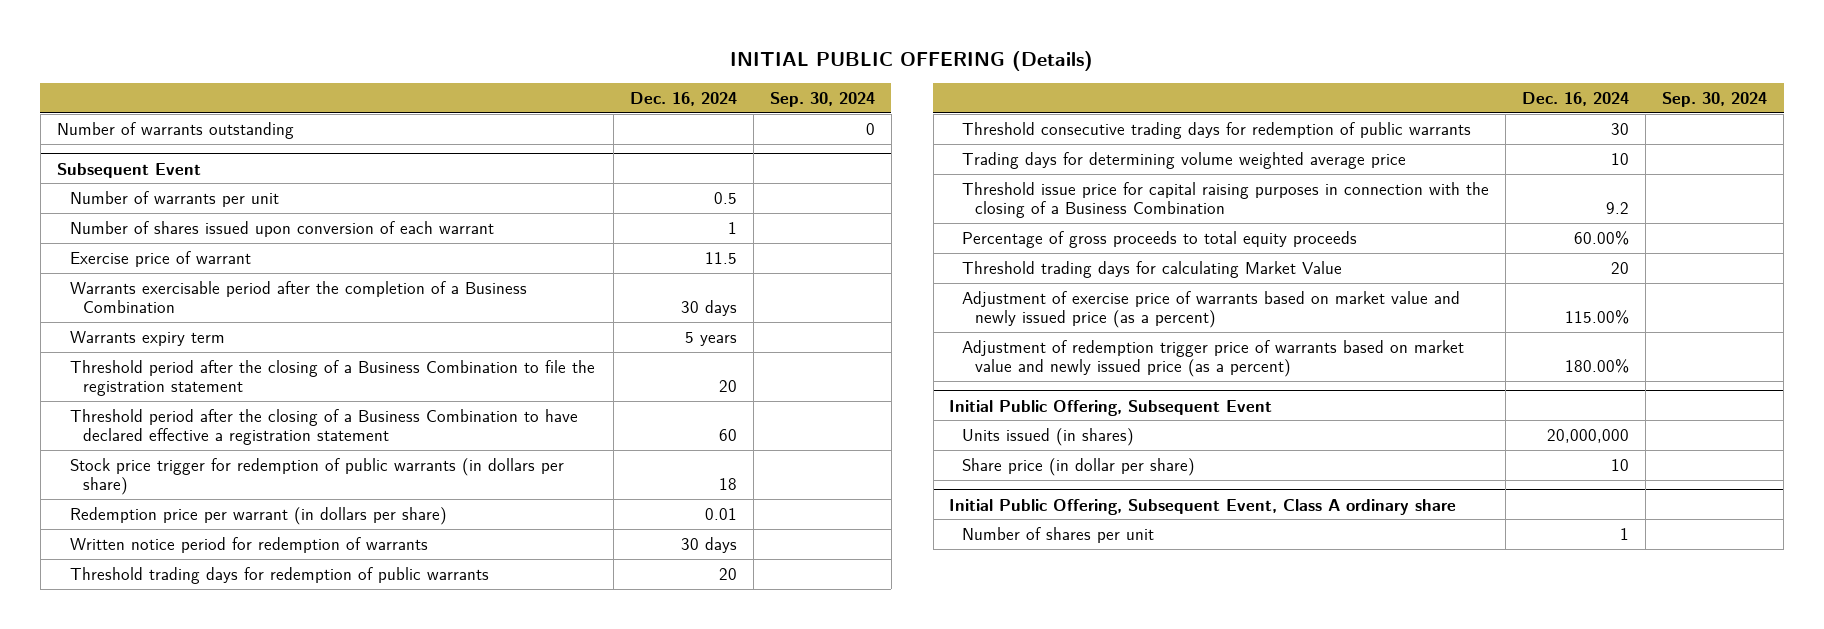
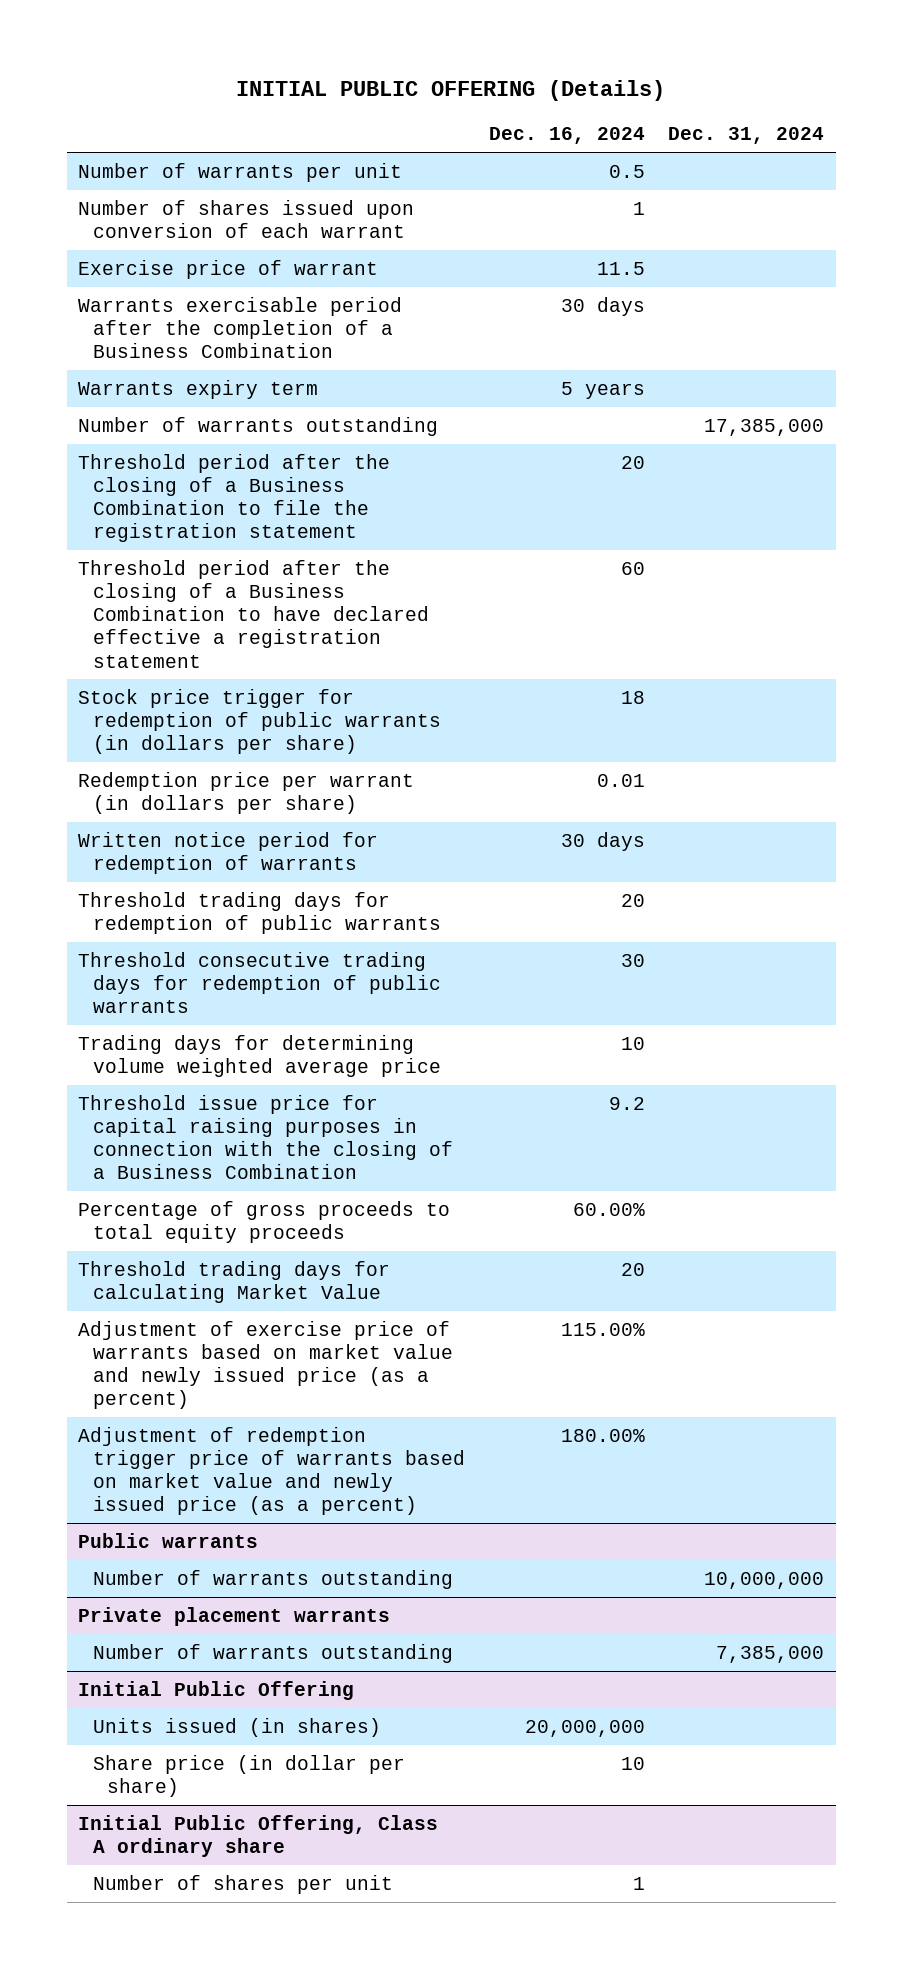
- | Dec. 16, 2024 | Sep. 30, 2024
+ | Dec. 16, 2024 | Dec. 31, 2024
- Subsequent Event
moved down: Number of warrants outstanding | | 17,385,000
- Initial Public Offering, Subsequent Event
+ Public warrants
+ Number of warrants outstanding | | 10,000,000
+ Private placement warrants
+ Number of warrants outstanding | | 7,385,000
+ Initial Public Offering
- Initial Public Offering, Subsequent Event, Class A ordinary share
+ Initial Public Offering, Class A ordinary share

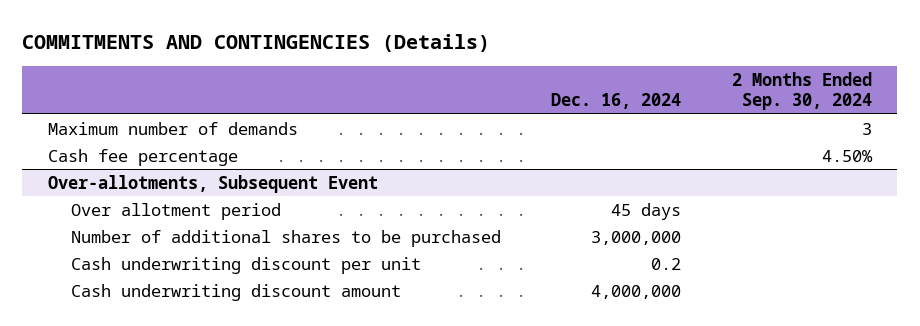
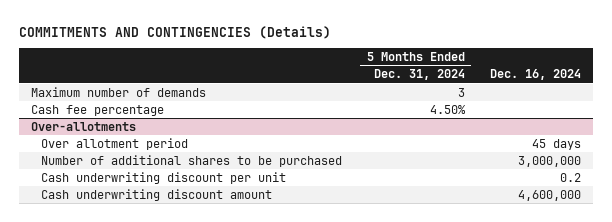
- | Dec. 16, 2024 | 2 Months Ended Sep. 30, 2024
+ | 5 Months Ended Dec. 31, 2024 | Dec. 16, 2024
- Over-allotments, Subsequent Event
+ Over-allotments
- Cash underwriting discount amount | 4,000,000 |
+ Cash underwriting discount amount | | 4,600,000

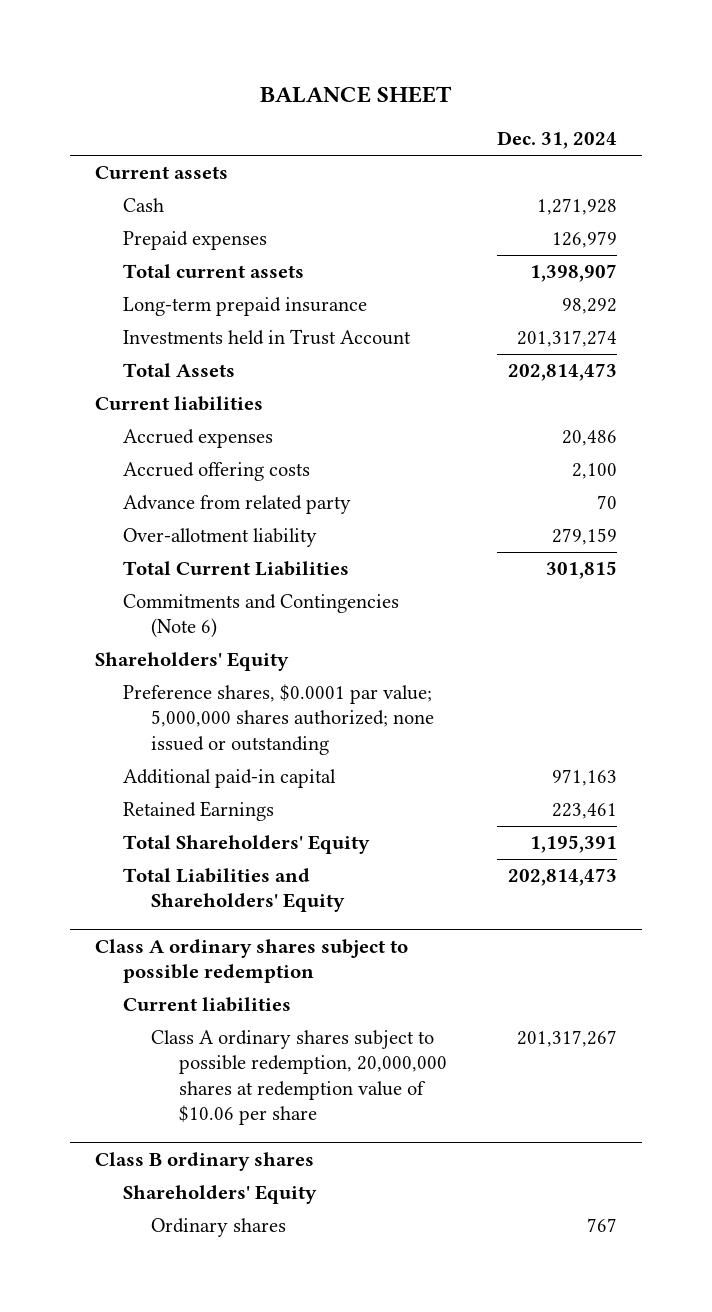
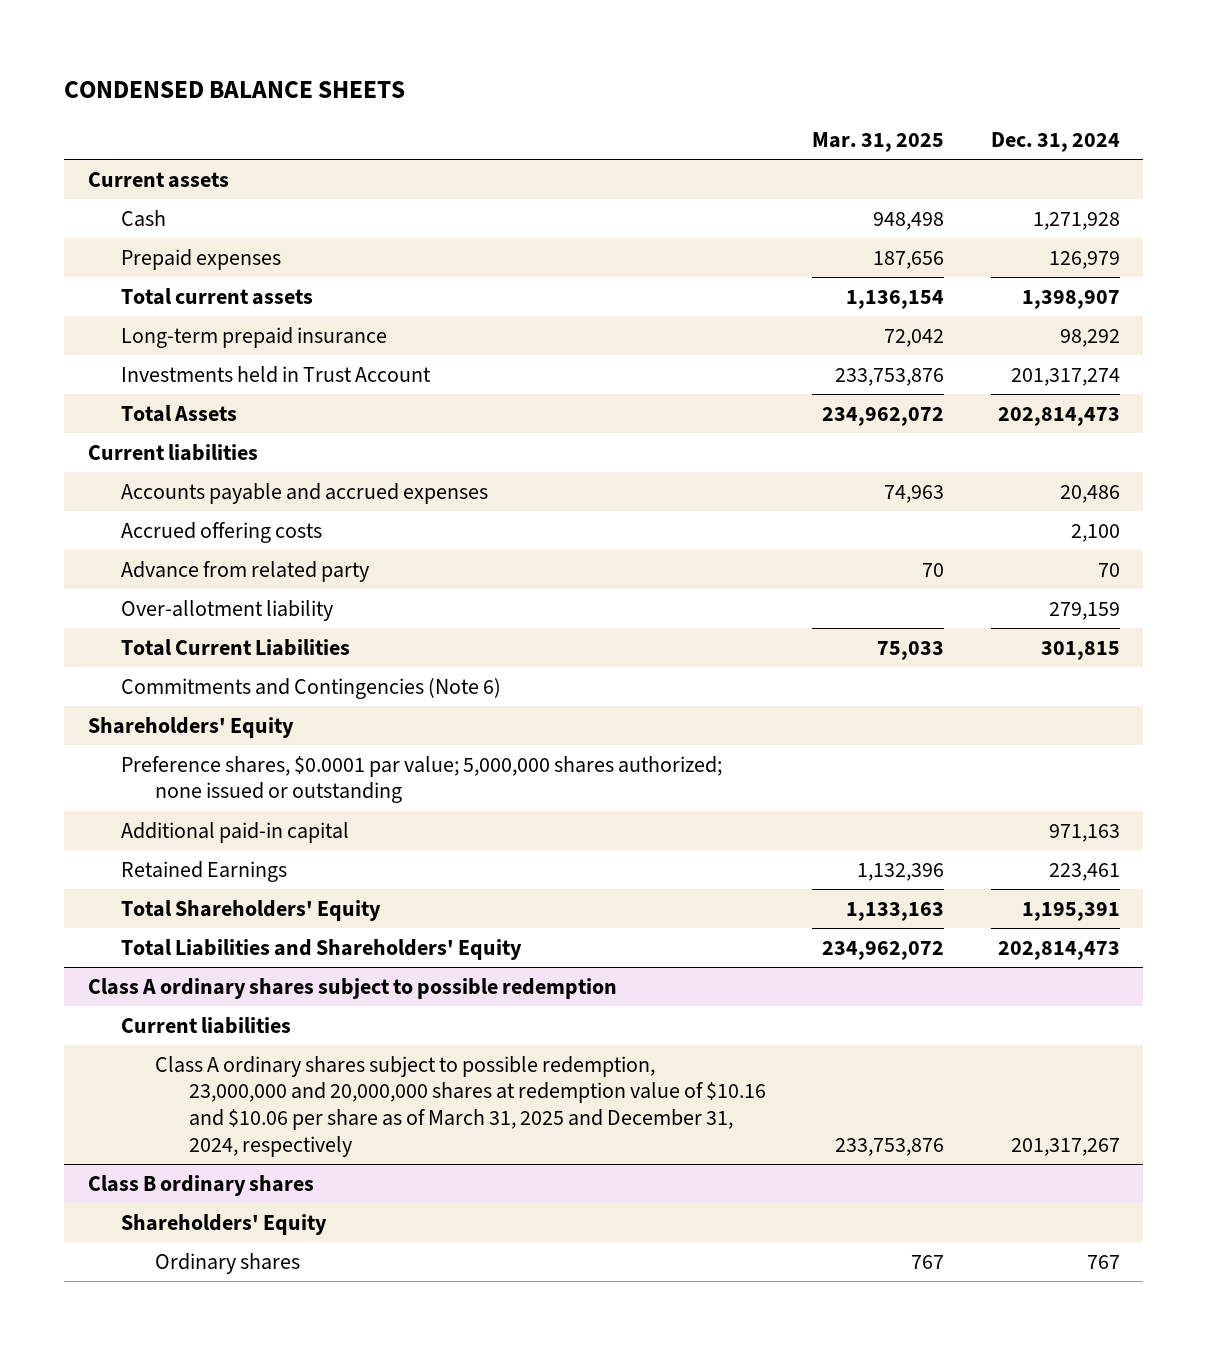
- BALANCE SHEET
+ CONDENSED BALANCE SHEETS
- | Dec. 31, 2024
+ | Mar. 31, 2025 | Dec. 31, 2024
- Accrued expenses | 20,486
+ Accounts payable and accrued expenses | 74,963 | 20,486
@ Class A ordinary shares subject to possible redemption
- Class A ordinary shares subject to possible redemption, 20,000,000 shares at redemption value of $10.06 per share | 201,317,267
+ Class A ordinary shares subject to possible redemption, 23,000,000 and 20,000,000 shares at redemption value of $10.16 and $10.06 per share as of March 31, 2025 and December 31, 2024, respectively | 233,753,876 | 201,317,267

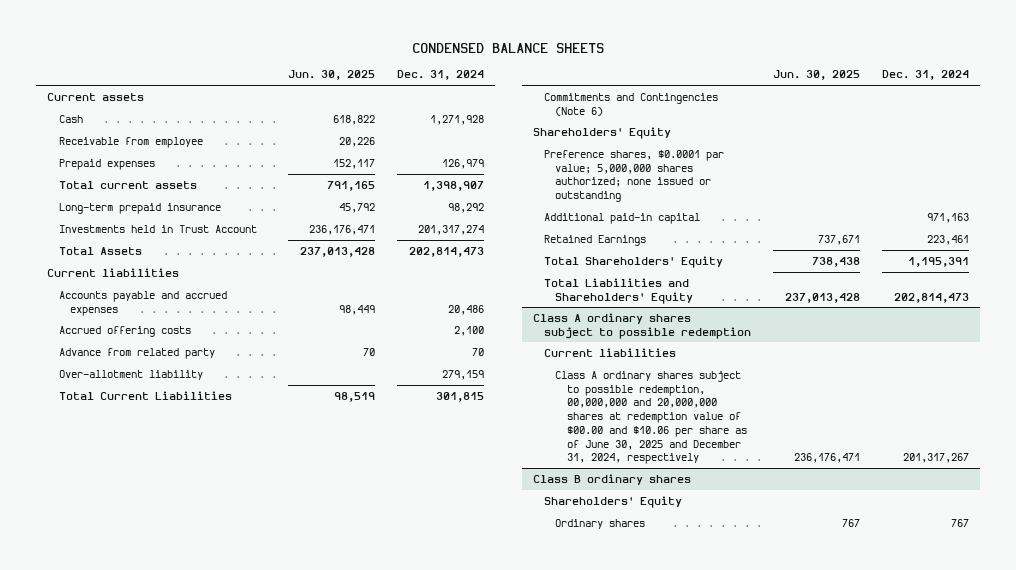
- | Mar. 31, 2025 | Dec. 31, 2024
+ | Jun. 30, 2025 | Dec. 31, 2024
+ Receivable from employee | 20,226 |
@ Class A ordinary shares subject to possible redemption
- Class A ordinary shares subject to possible redemption, 23,000,000 and 20,000,000 shares at redemption value of $10.16 and $10.06 per share as of March 31, 2025 and December 31, 2024, respectively | 233,753,876 | 201,317,267
+ Class A ordinary shares subject to possible redemption, 00,000,000 and 20,000,000 shares at redemption value of $00.00 and $10.06 per share as of June 30, 2025 and December 31, 2024, respectively | 236,176,471 | 201,317,267

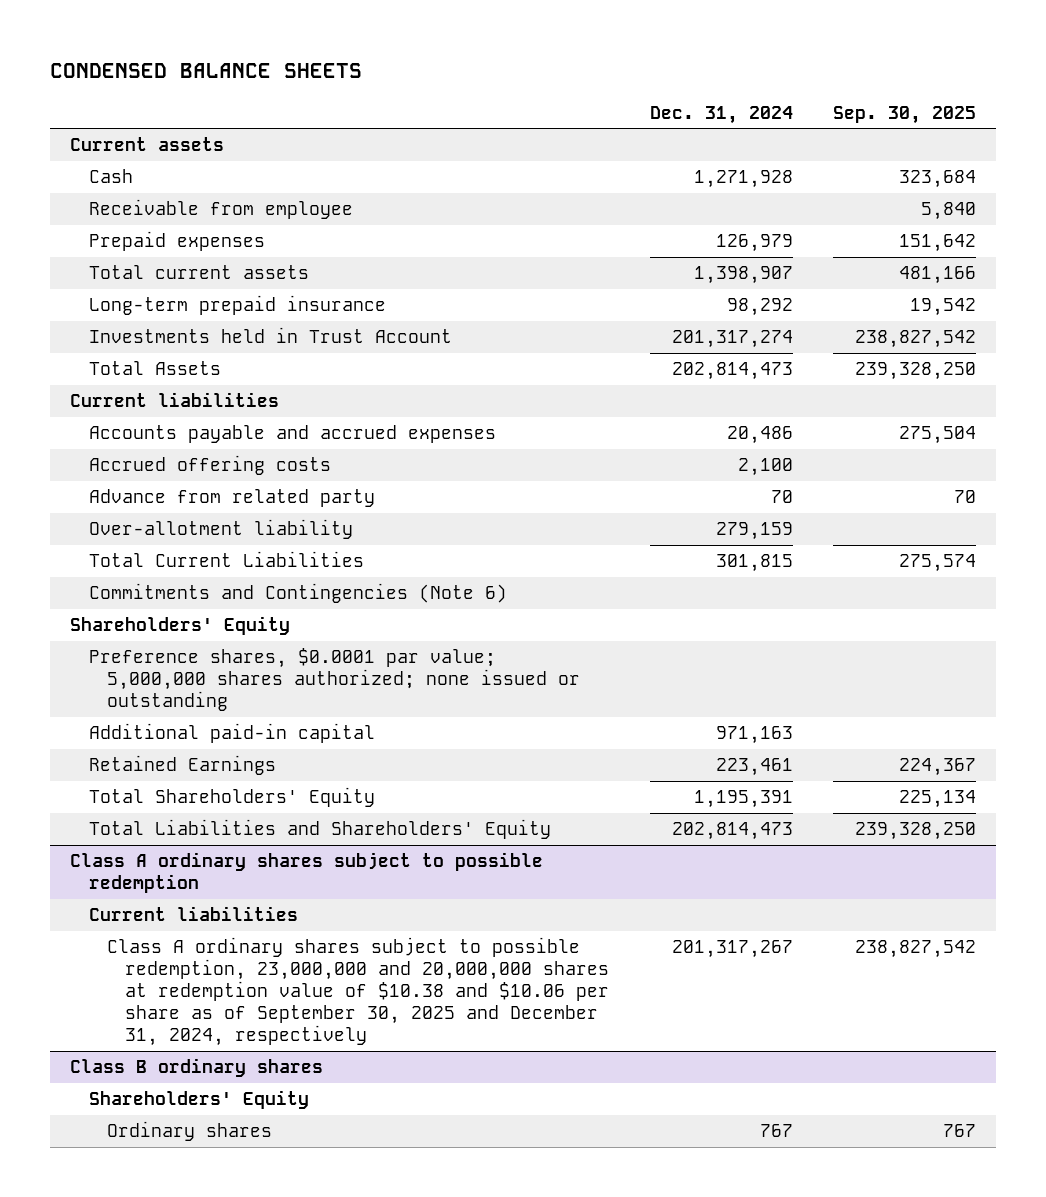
- | Jun. 30, 2025 | Dec. 31, 2024
+ | Dec. 31, 2024 | Sep. 30, 2025
@ Class A ordinary shares subject to possible redemption
- Class A ordinary shares subject to possible redemption, 00,000,000 and 20,000,000 shares at redemption value of $00.00 and $10.06 per share as of June 30, 2025 and December 31, 2024, respectively | 236,176,471 | 201,317,267
+ Class A ordinary shares subject to possible redemption, 23,000,000 and 20,000,000 shares at redemption value of $10.38 and $10.06 per share as of September 30, 2025 and December 31, 2024, respectively | 201,317,267 | 238,827,542

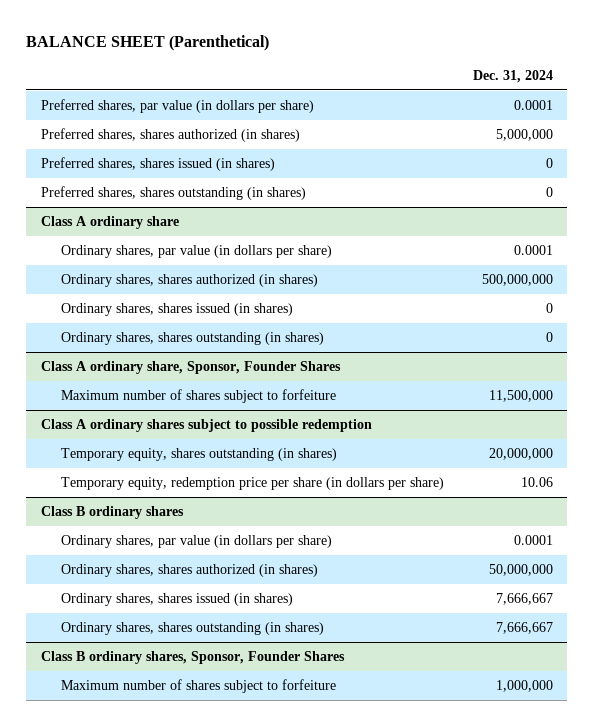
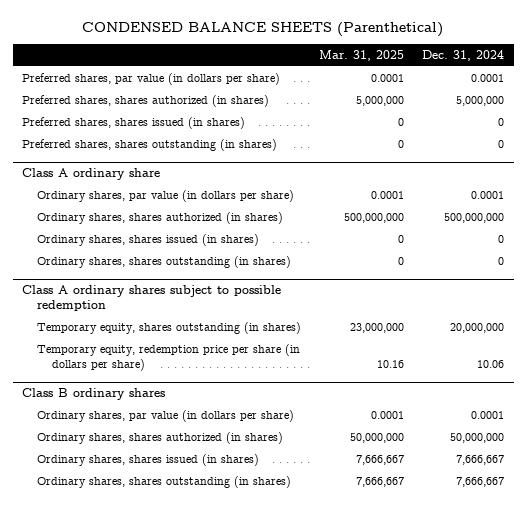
- BALANCE SHEET (Parenthetical)
+ CONDENSED BALANCE SHEETS (Parenthetical)
- | Dec. 31, 2024
+ | Mar. 31, 2025 | Dec. 31, 2024
- Class A ordinary share, Sponsor, Founder Shares
- Maximum number of shares subject to forfeiture | 11,500,000
- Class B ordinary shares, Sponsor, Founder Shares
- Maximum number of shares subject to forfeiture | 1,000,000

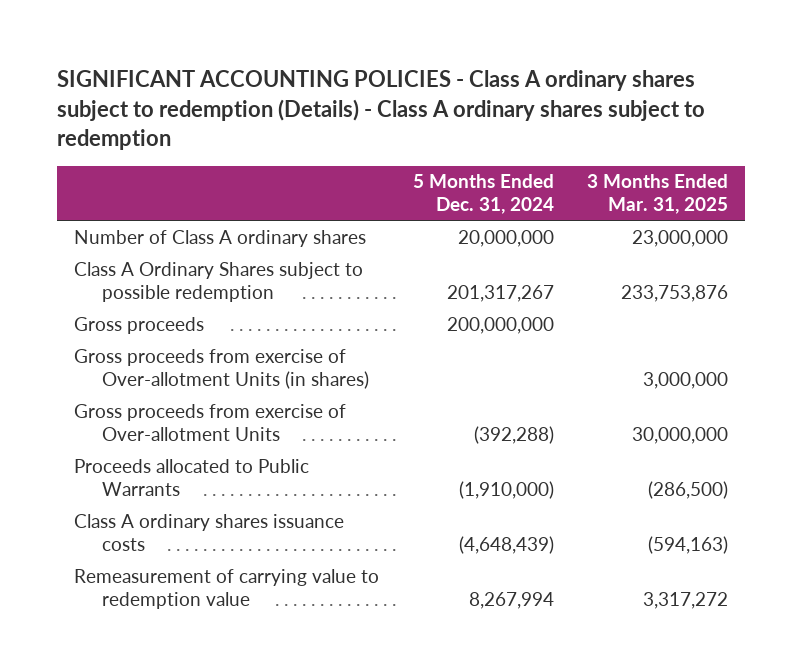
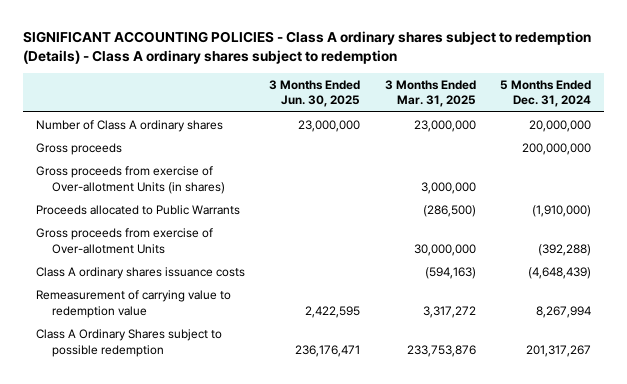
- | 5 Months Ended Dec. 31, 2024 | 3 Months Ended Mar. 31, 2025
+ | 3 Months Ended Jun. 30, 2025 | 3 Months Ended Mar. 31, 2025 | 5 Months Ended Dec. 31, 2024
moved down: Gross proceeds from exercise of Over-allotment Units | | 30,000,000 | (392,288)
moved down: Class A Ordinary Shares subject to possible redemption | 236,176,471 | 233,753,876 | 201,317,267

